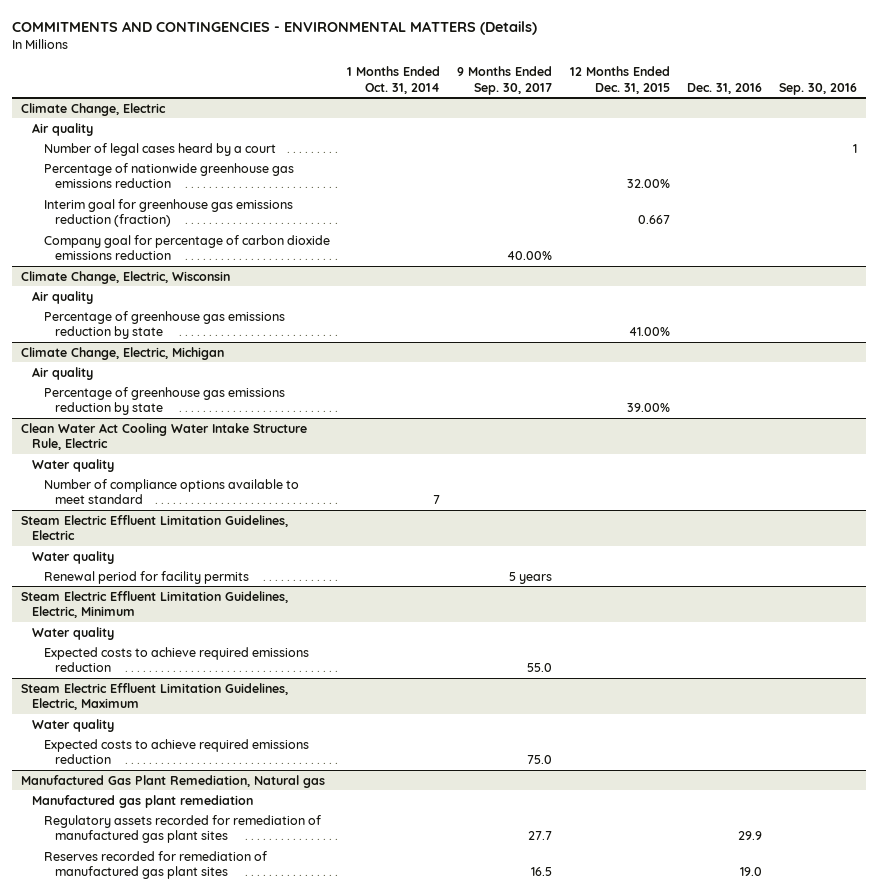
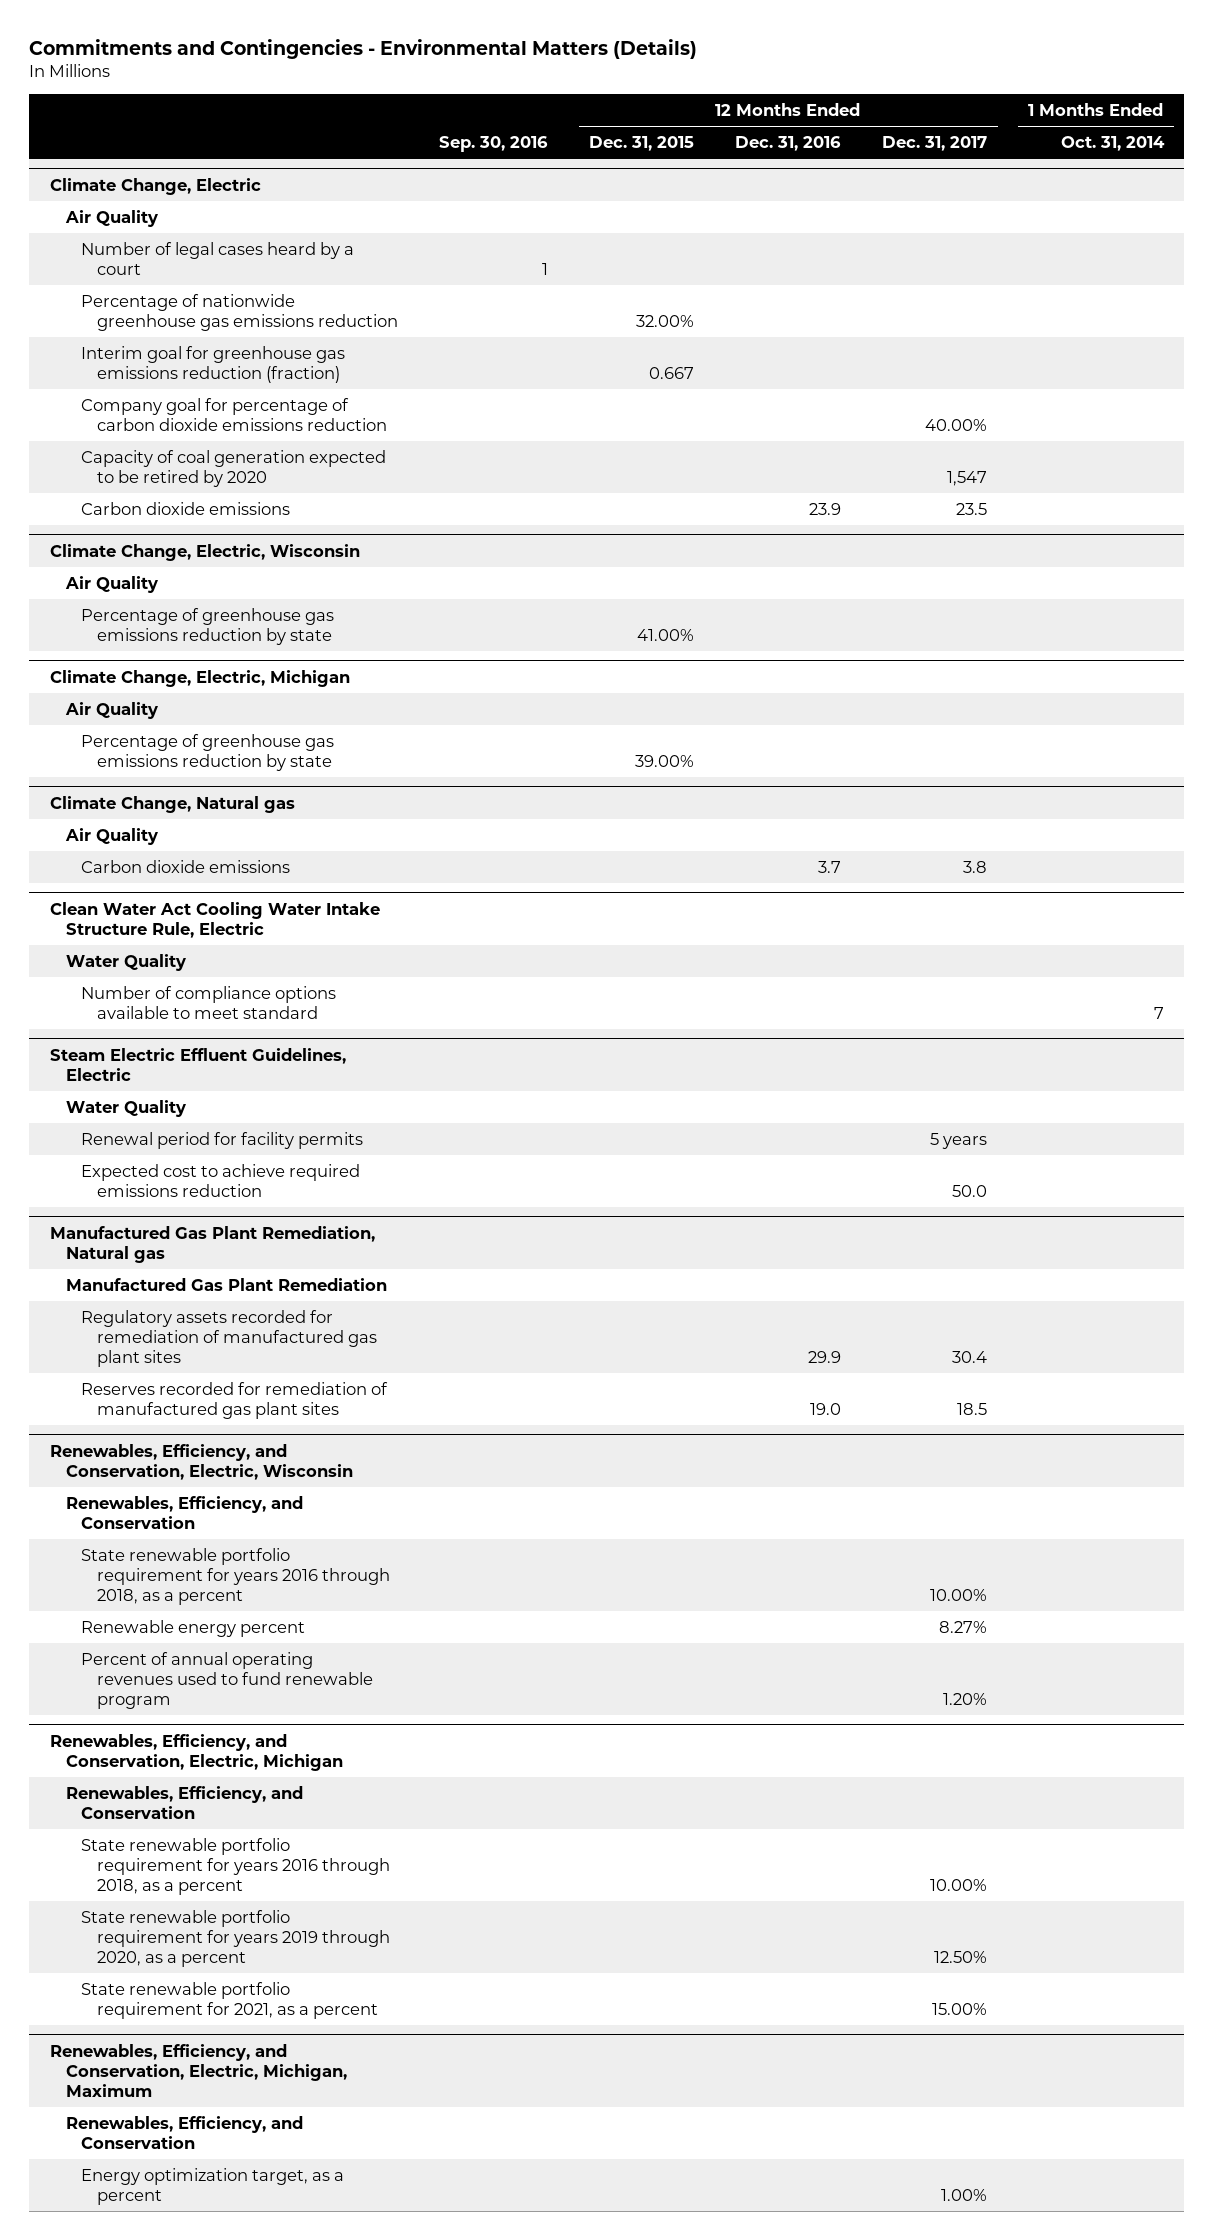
- COMMITMENTS AND CONTINGENCIES - ENVIRONMENTAL MATTERS (Details)
+ Commitments and Contingencies - Environmental Matters (Details)
- | 1 Months Ended Oct. 31, 2014 | 9 Months Ended Sep. 30, 2017 | 12 Months Ended Dec. 31, 2015 | Dec. 31, 2016 | Sep. 30, 2016
+ | Sep. 30, 2016 | 12 Months Ended Dec. 31, 2015 | 12 Months Ended Dec. 31, 2016 | 12 Months Ended Dec. 31, 2017 | 1 Months Ended Oct. 31, 2014
@ Climate Change, Electric
- Air quality
+ Air Quality
+ Capacity of coal generation expected to be retired by 2020 | | | | 1,547 |
+ Carbon dioxide emissions | | | 23.9 | 23.5 |
@ Climate Change, Electric, Wisconsin
- Air quality
+ Air Quality
@ Climate Change, Electric, Michigan
- Air quality
+ Air Quality
+ Climate Change, Natural gas
+ Air Quality
+ Carbon dioxide emissions | | | 3.7 | 3.8 |
@ Clean Water Act Cooling Water Intake Structure Rule, Electric
- Water quality
+ Water Quality
- Steam Electric Effluent Limitation Guidelines, Electric
- Water quality
+ Steam Electric Effluent Guidelines, Electric
+ Water Quality
- Steam Electric Effluent Limitation Guidelines, Electric, Minimum
- Water quality
- Expected costs to achieve required emissions reduction | | 55.0 | | |
- Steam Electric Effluent Limitation Guidelines, Electric, Maximum
- Water quality
- Expected costs to achieve required emissions reduction | | 75.0 | | |
+ Expected cost to achieve required emissions reduction | | | | 50.0 |
@ Manufactured Gas Plant Remediation, Natural gas
- Manufactured gas plant remediation
+ Manufactured Gas Plant Remediation
+ Renewables, Efficiency, and Conservation, Electric, Wisconsin
+ Renewables, Efficiency, and Conservation
+ State renewable portfolio requirement for years 2016 through 2018, as a percent | | | | 10.00% |
+ Renewable energy percent | | | | 8.27% |
+ Percent of annual operating revenues used to fund renewable program | | | | 1.20% |
+ Renewables, Efficiency, and Conservation, Electric, Michigan
+ Renewables, Efficiency, and Conservation
+ State renewable portfolio requirement for years 2016 through 2018, as a percent | | | | 10.00% |
+ State renewable portfolio requirement for years 2019 through 2020, as a percent | | | | 12.50% |
+ State renewable portfolio requirement for 2021, as a percent | | | | 15.00% |
+ Renewables, Efficiency, and Conservation, Electric, Michigan, Maximum
+ Renewables, Efficiency, and Conservation
+ Energy optimization target, as a percent | | | | 1.00% |

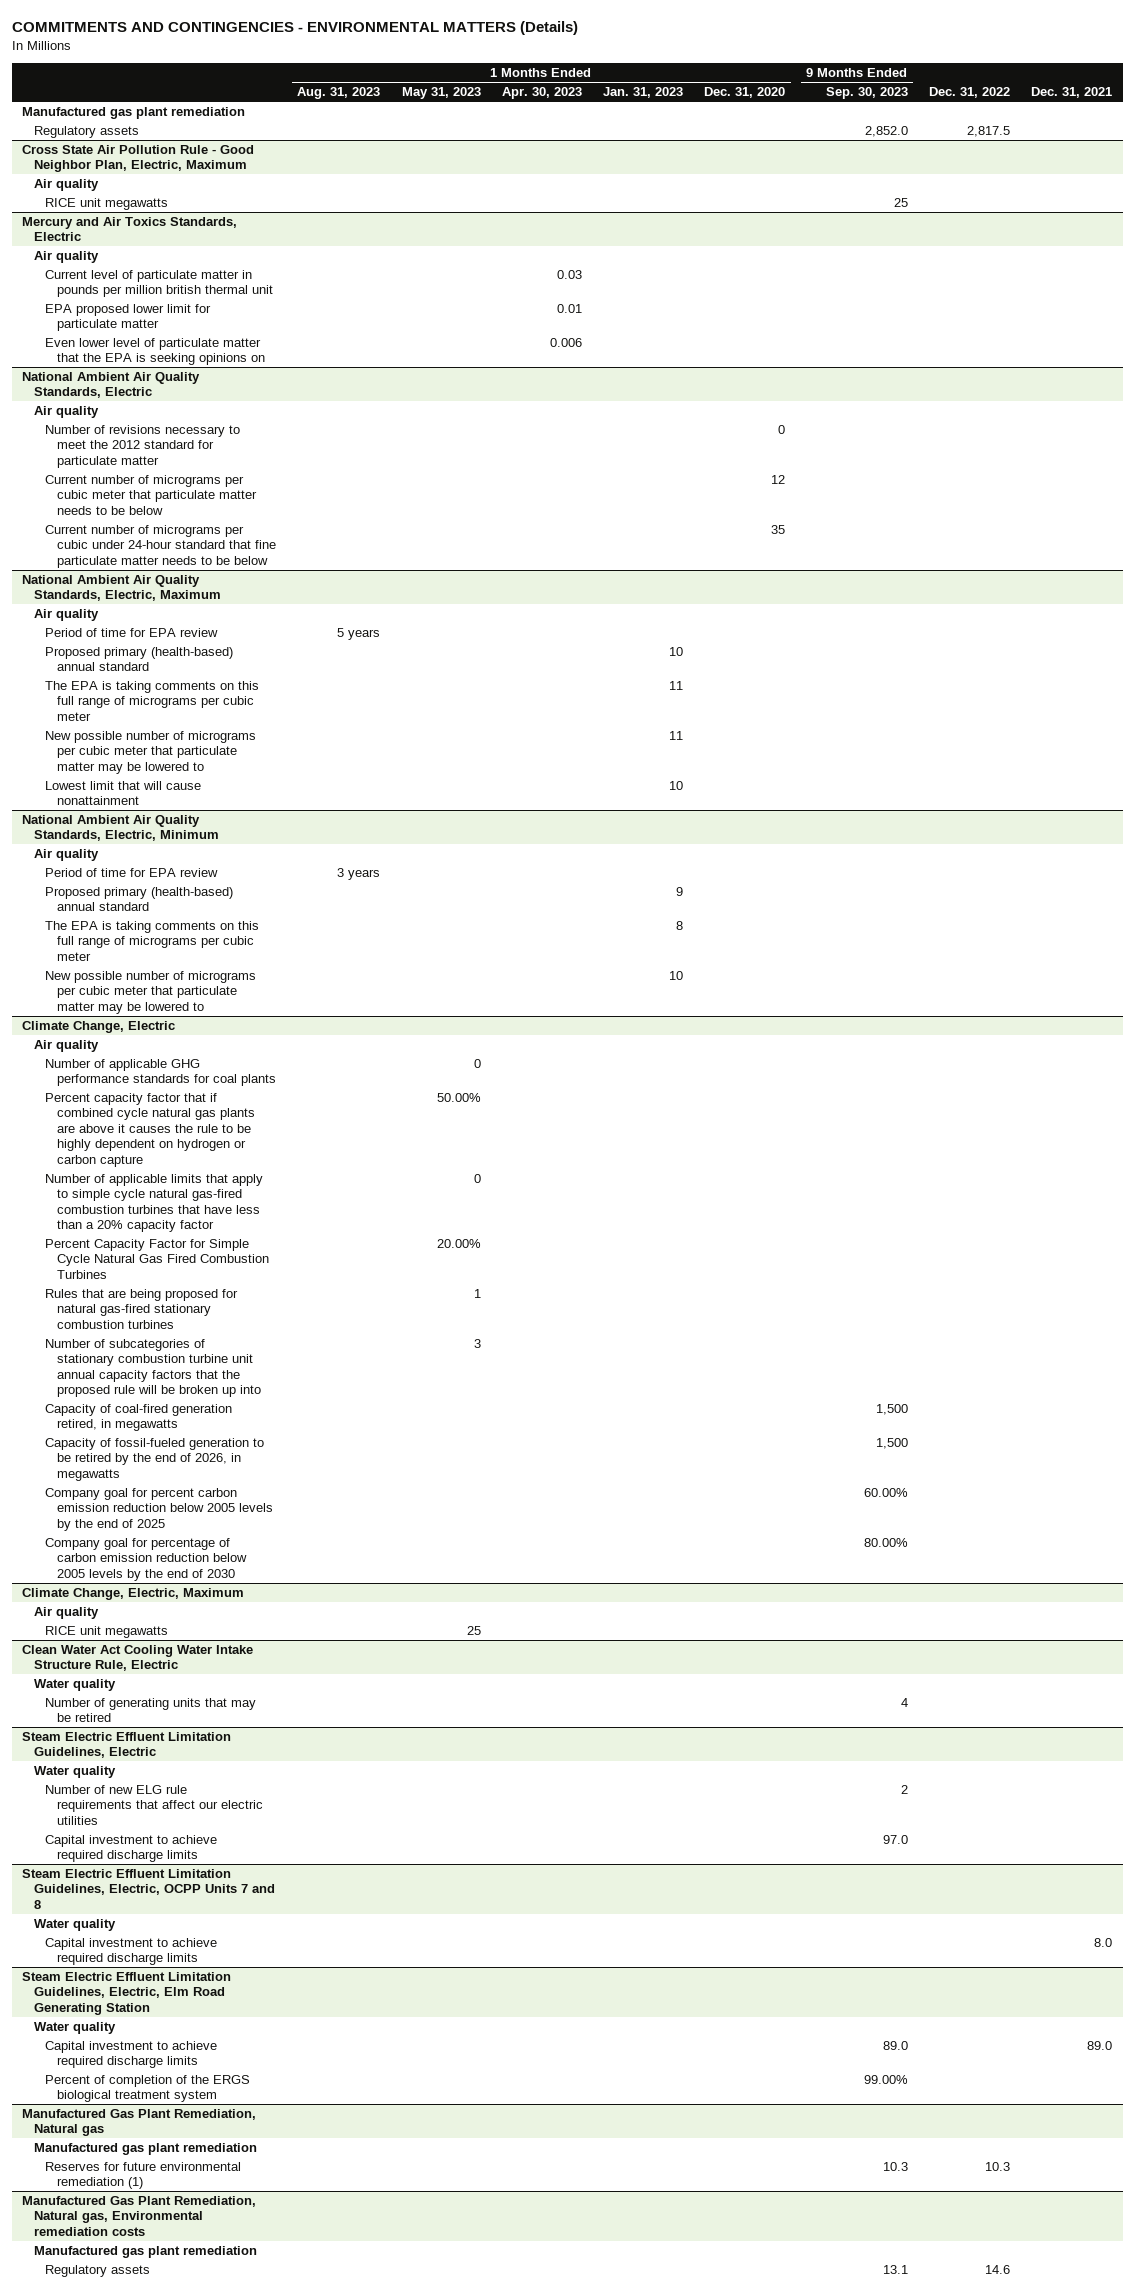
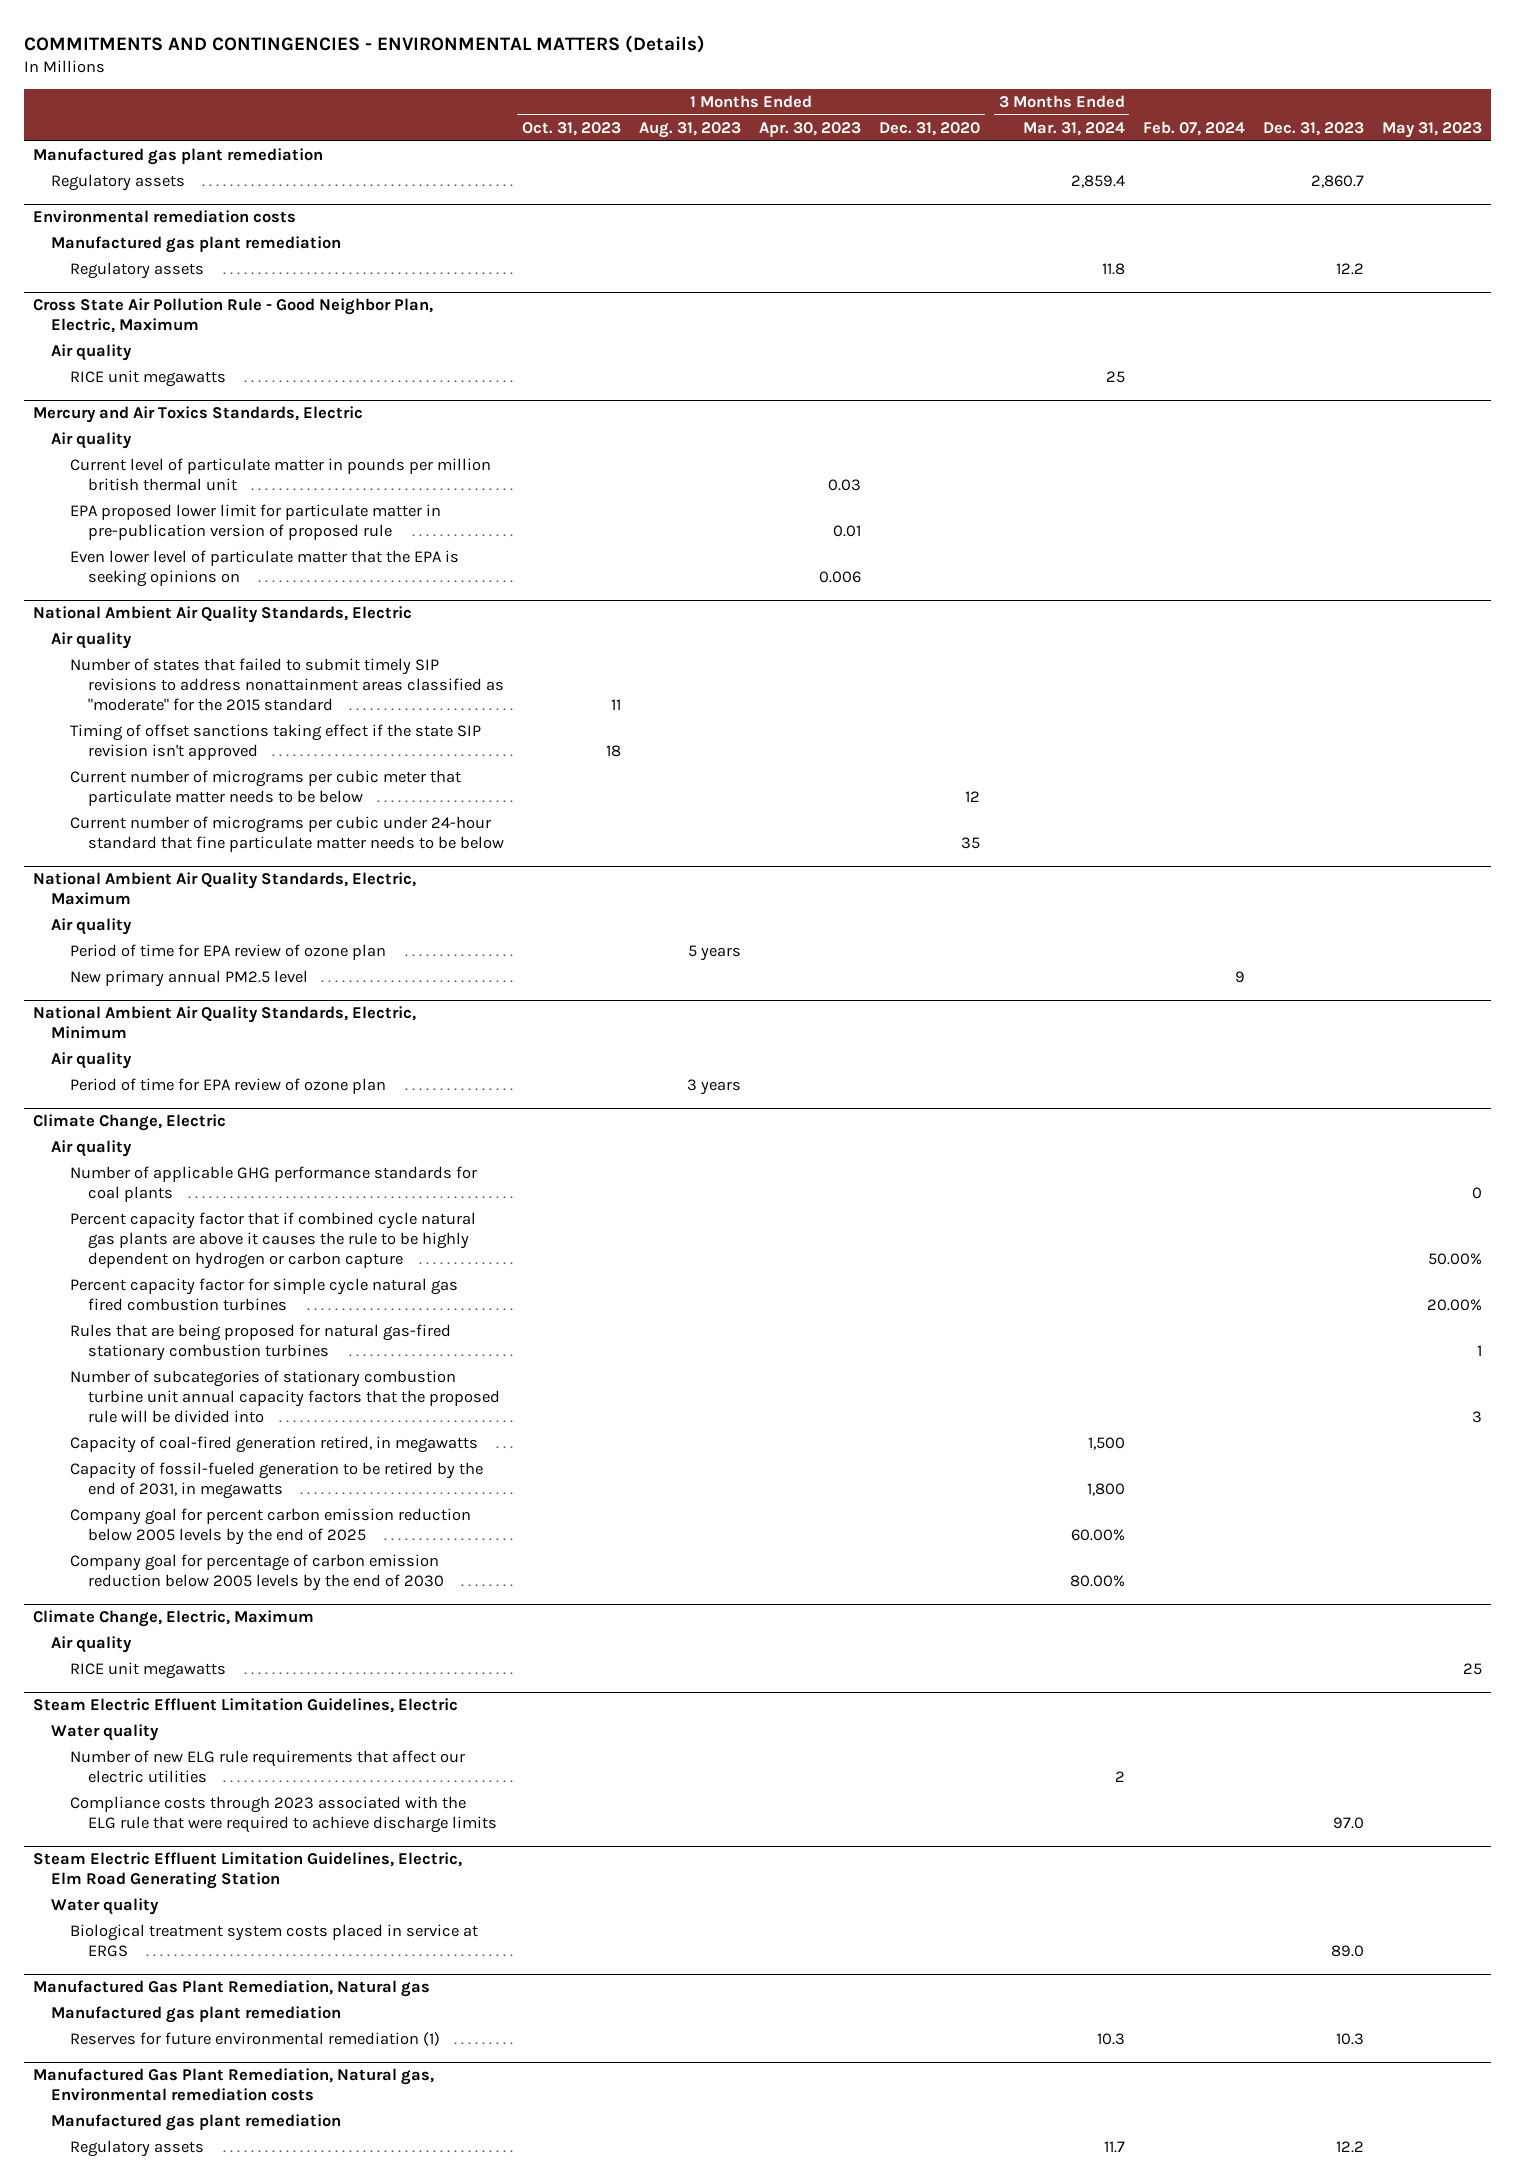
- | 1 Months Ended Aug. 31, 2023 | 1 Months Ended May 31, 2023 | 1 Months Ended Apr. 30, 2023 | 1 Months Ended Jan. 31, 2023 | 1 Months Ended Dec. 31, 2020 | 9 Months Ended Sep. 30, 2023 | Dec. 31, 2022 | Dec. 31, 2021
+ | 1 Months Ended Oct. 31, 2023 | 1 Months Ended Aug. 31, 2023 | 1 Months Ended Apr. 30, 2023 | 1 Months Ended Dec. 31, 2020 | 3 Months Ended Mar. 31, 2024 | Feb. 07, 2024 | Dec. 31, 2023 | May 31, 2023
+ Environmental remediation costs
+ Manufactured gas plant remediation
+ Regulatory assets | | | | | 11.8 | | 12.2 |
@ Mercury and Air Toxics Standards, Electric
- EPA proposed lower limit for particulate matter | | | 0.01 | | | | |
+ EPA proposed lower limit for particulate matter in pre-publication version of proposed rule | | | 0.01 | | | | |
@ National Ambient Air Quality Standards, Electric
- Number of revisions necessary to meet the 2012 standard for particulate matter | | | | | 0 | | |
+ Number of states that failed to submit timely SIP revisions to address nonattainment areas classified as "moderate" for the 2015 standard | 11 | | | | | | |
+ Timing of offset sanctions taking effect if the state SIP revision isn't approved | 18 | | | | | | |
@ National Ambient Air Quality Standards, Electric, Maximum
- Period of time for EPA review | 5 years | | | | | | |
- Proposed primary (health-based) annual standard | | | | 10 | | | |
- The EPA is taking comments on this full range of micrograms per cubic meter | | | | 11 | | | |
- New possible number of micrograms per cubic meter that particulate matter may be lowered to | | | | 11 | | | |
- Lowest limit that will cause nonattainment | | | | 10 | | | |
+ Period of time for EPA review of ozone plan | | 5 years | | | | | |
+ New primary annual PM2.5 level | | | | | | 9 | |
@ National Ambient Air Quality Standards, Electric, Minimum
- Period of time for EPA review | 3 years | | | | | | |
- Proposed primary (health-based) annual standard | | | | 9 | | | |
- The EPA is taking comments on this full range of micrograms per cubic meter | | | | 8 | | | |
- New possible number of micrograms per cubic meter that particulate matter may be lowered to | | | | 10 | | | |
+ Period of time for EPA review of ozone plan | | 3 years | | | | | |
@ Climate Change, Electric
- Number of applicable limits that apply to simple cycle natural gas-fired combustion turbines that have less than a 20% capacity factor | | 0 | | | | | |
- Percent Capacity Factor for Simple Cycle Natural Gas Fired Combustion Turbines | | 20.00% | | | | | |
+ Percent capacity factor for simple cycle natural gas fired combustion turbines | | | | | | | | 20.00%
- Number of subcategories of stationary combustion turbine unit annual capacity factors that the proposed rule will be broken up into | | 3 | | | | | |
+ Number of subcategories of stationary combustion turbine unit annual capacity factors that the proposed rule will be divided into | | | | | | | | 3
- Capacity of fossil-fueled generation to be retired by the end of 2026, in megawatts | | | | | | 1,500 | |
+ Capacity of fossil-fueled generation to be retired by the end of 2031, in megawatts | | | | | 1,800 | | |
- Clean Water Act Cooling Water Intake Structure Rule, Electric
- Water quality
- Number of generating units that may be retired | | | | | | 4 | |
@ Steam Electric Effluent Limitation Guidelines, Electric
- Capital investment to achieve required discharge limits | | | | | | 97.0 | |
- Steam Electric Effluent Limitation Guidelines, Electric, OCPP Units 7 and 8
- Water quality
- Capital investment to achieve required discharge limits | | | | | | | | 8.0
@ Steam Electric Effluent Limitation Guidelines, Electric
+ Compliance costs through 2023 associated with the ELG rule that were required to achieve discharge limits | | | | | | | 97.0 |
@ Steam Electric Effluent Limitation Guidelines, Electric, Elm Road Generating Station
- Capital investment to achieve required discharge limits | | | | | | 89.0 | | 89.0
- Percent of completion of the ERGS biological treatment system | | | | | | 99.00% | |
+ Biological treatment system costs placed in service at ERGS | | | | | | | 89.0 |

